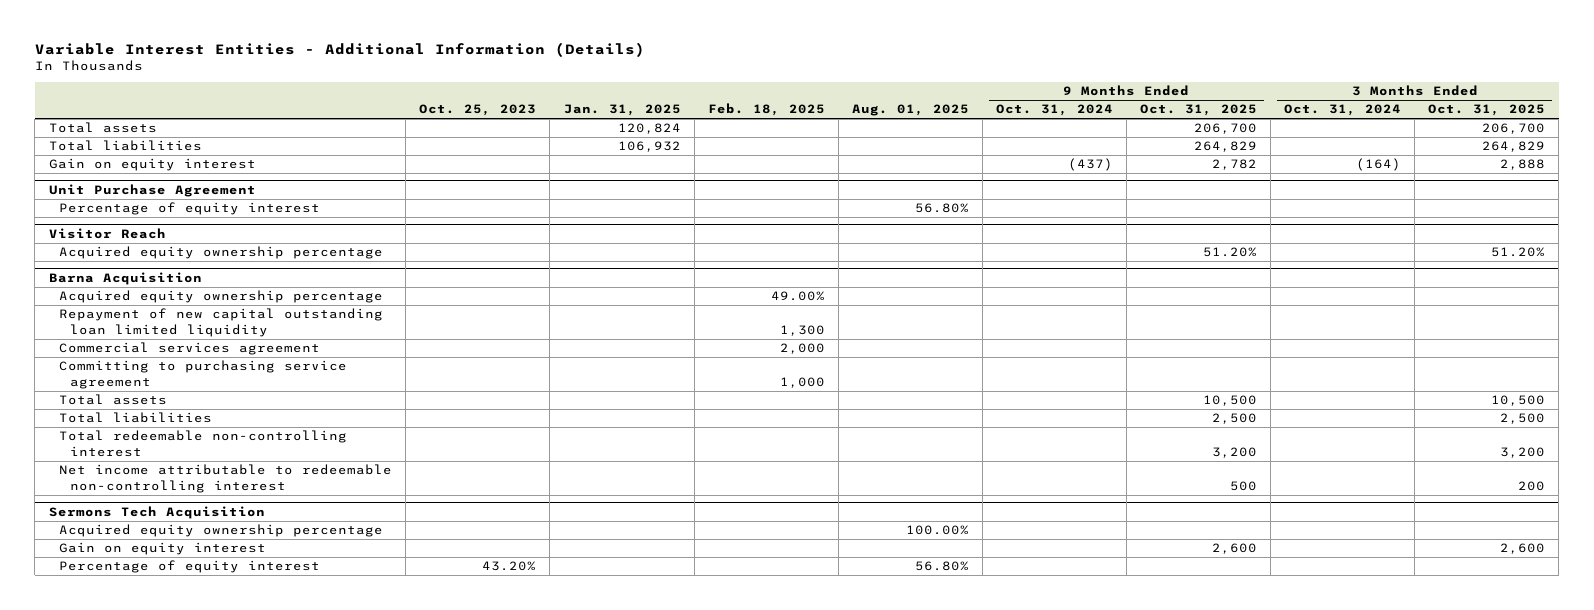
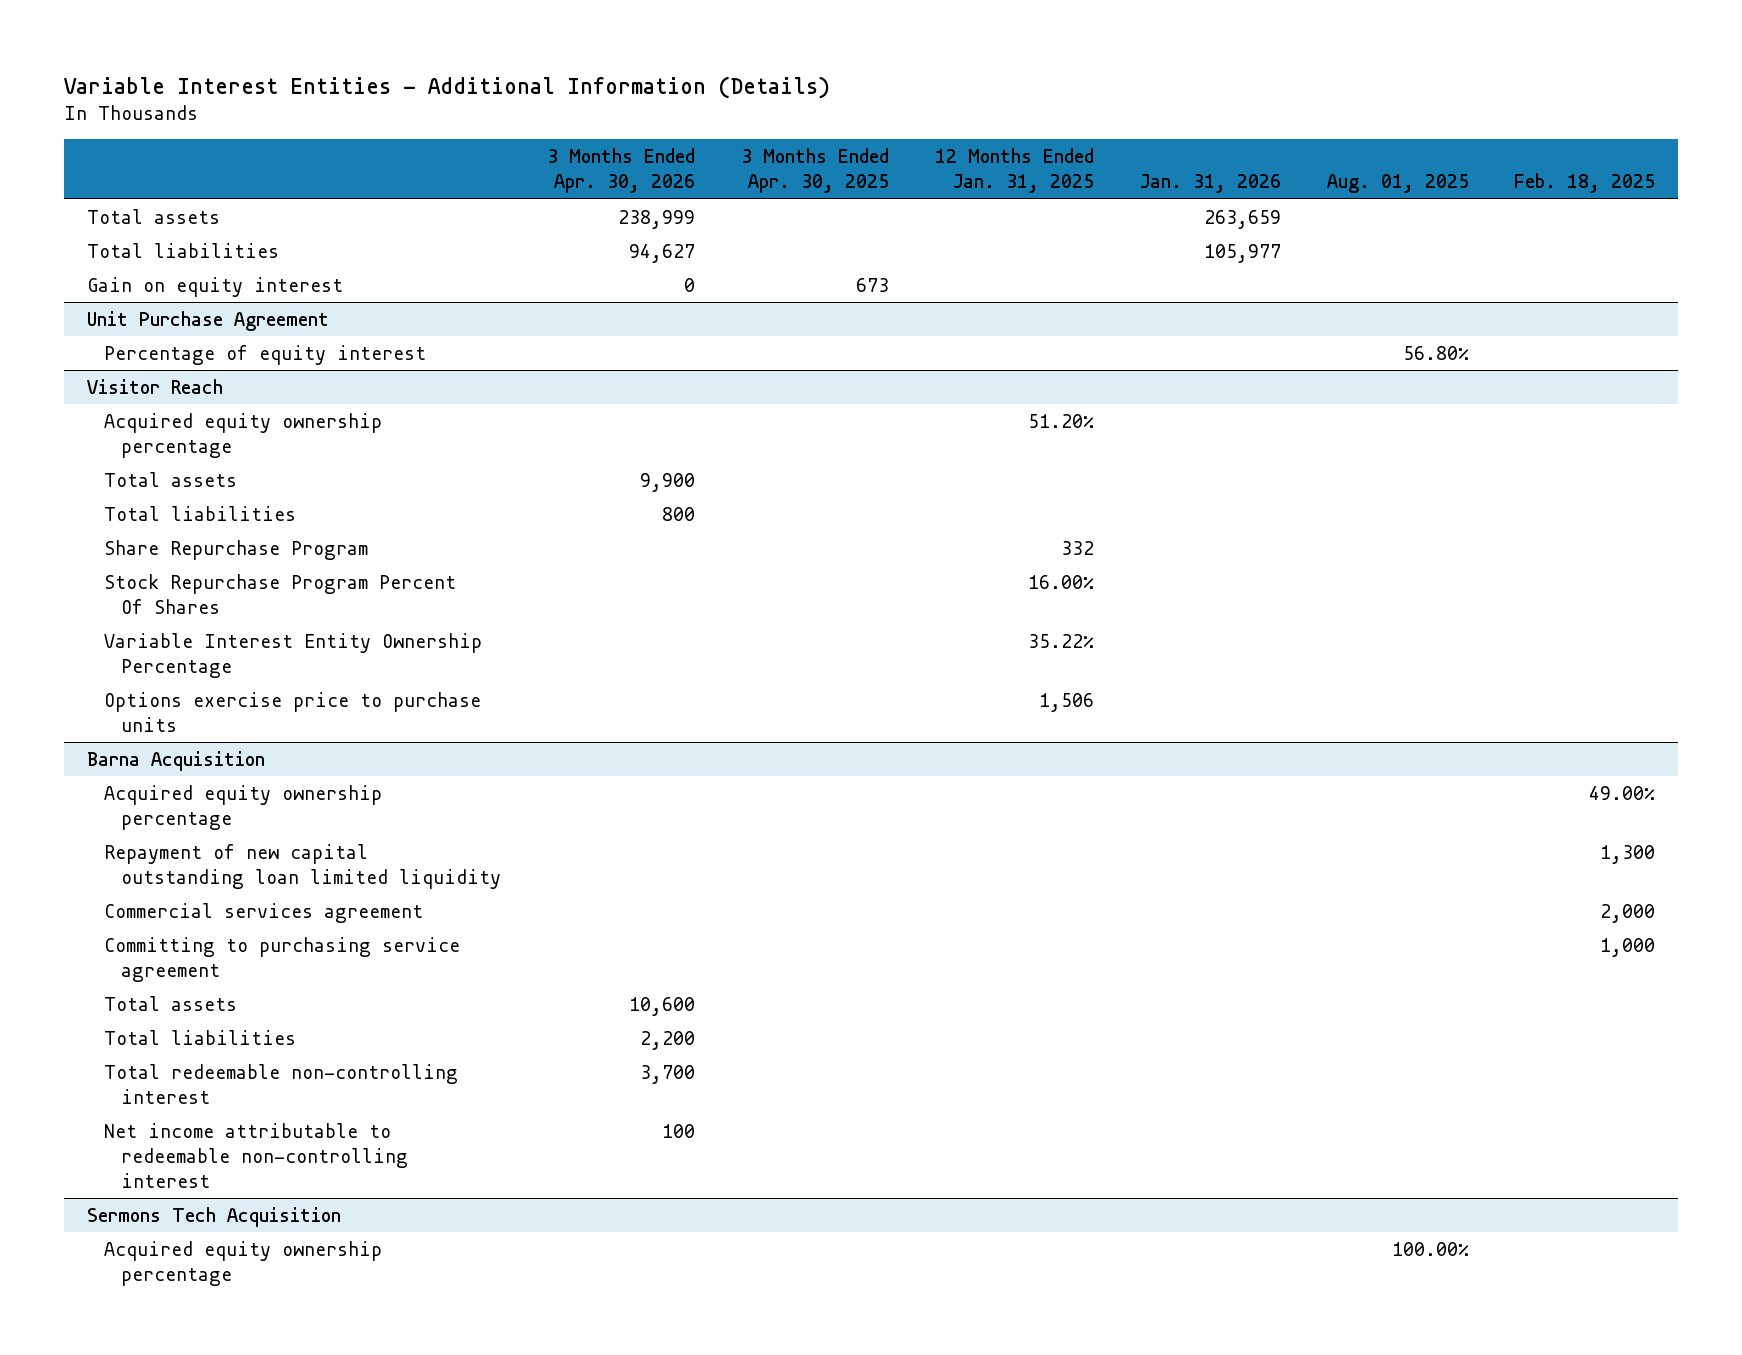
- | Oct. 25, 2023 | Jan. 31, 2025 | Feb. 18, 2025 | Aug. 01, 2025 | 9 Months Ended Oct. 31, 2024 | 9 Months Ended Oct. 31, 2025 | 3 Months Ended Oct. 31, 2024 | 3 Months Ended Oct. 31, 2025
+ | 3 Months Ended Apr. 30, 2026 | 3 Months Ended Apr. 30, 2025 | 12 Months Ended Jan. 31, 2025 | Jan. 31, 2026 | Aug. 01, 2025 | Feb. 18, 2025
@ Visitor Reach
+ Total assets | 9,900 | | | | |
+ Total liabilities | 800 | | | | |
+ Share Repurchase Program | | | 332 | | |
+ Stock Repurchase Program Percent Of Shares | | | 16.00% | | |
+ Variable Interest Entity Ownership Percentage | | | 35.22% | | |
+ Options exercise price to purchase units | | | 1,506 | | |
@ Sermons Tech Acquisition
- Gain on equity interest | | | | | | 2,600 | | 2,600
- Percentage of equity interest | 43.20% | | | 56.80% | | | |

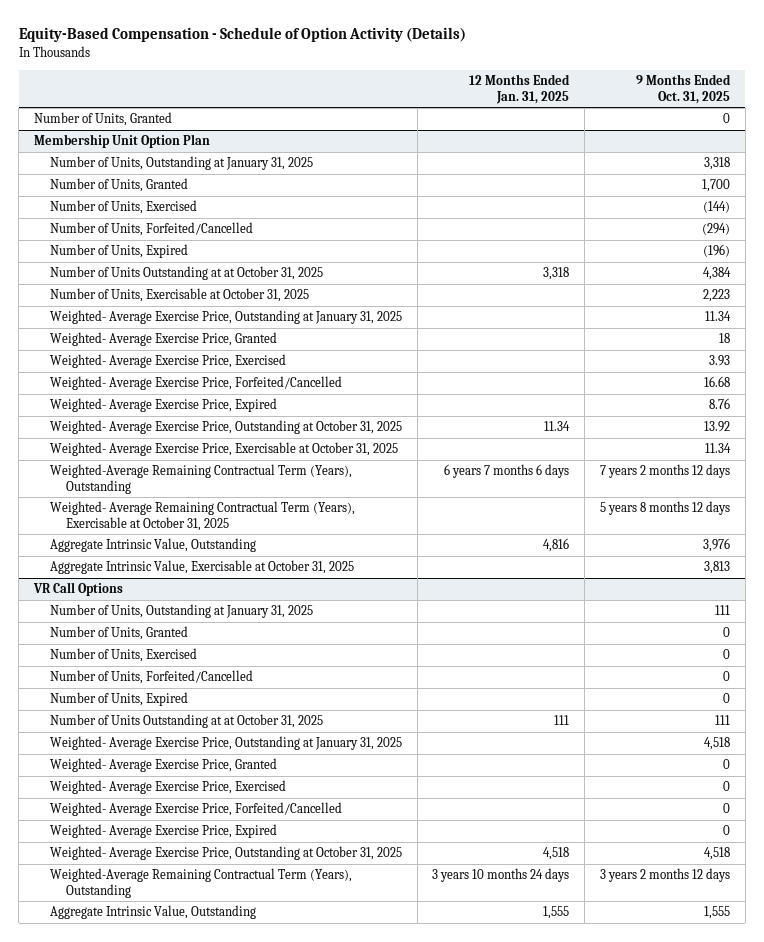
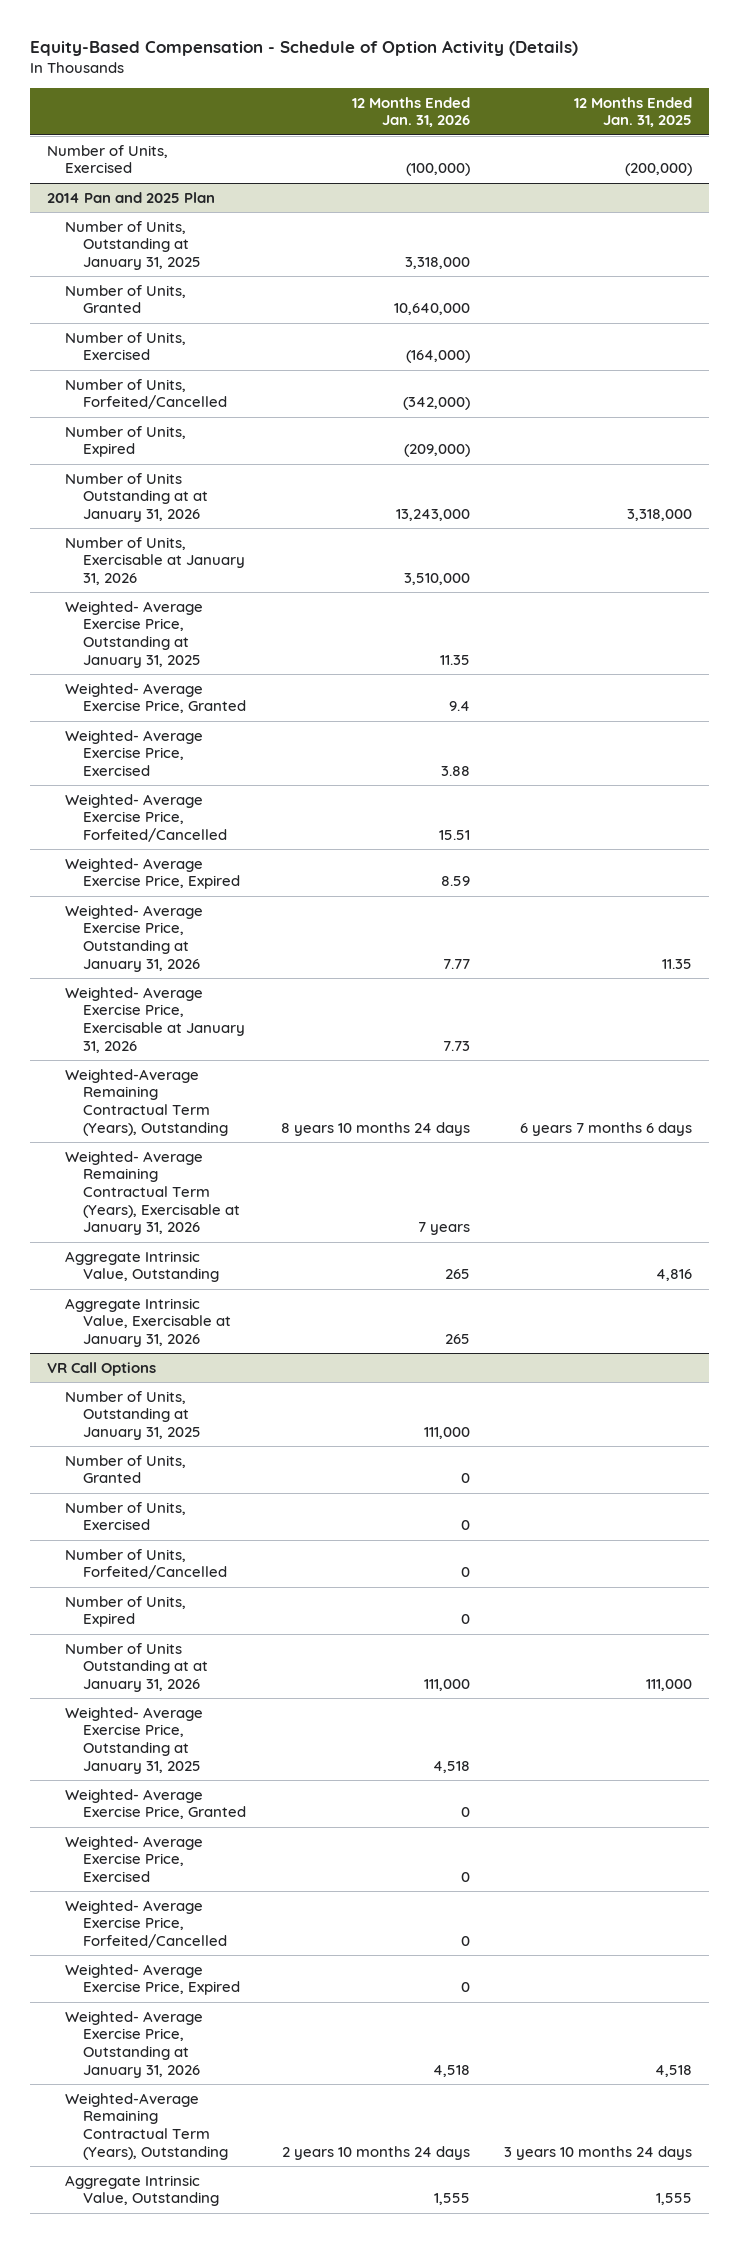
- | 12 Months Ended Jan. 31, 2025 | 9 Months Ended Oct. 31, 2025
+ | 12 Months Ended Jan. 31, 2026 | 12 Months Ended Jan. 31, 2025
- Number of Units, Granted | | 0
- Membership Unit Option Plan
+ Number of Units, Exercised | (100,000) | (200,000)
+ 2014 Pan and 2025 Plan
- Number of Units Outstanding at at October 31, 2025 | 3,318 | 4,384
- Number of Units, Exercisable at October 31, 2025 | | 2,223
+ Number of Units Outstanding at at January 31, 2026 | 13,243,000 | 3,318,000
+ Number of Units, Exercisable at January 31, 2026 | 3,510,000 |
- Weighted- Average Exercise Price, Outstanding at October 31, 2025 | 11.34 | 13.92
- Weighted- Average Exercise Price, Exercisable at October 31, 2025 | | 11.34
+ Weighted- Average Exercise Price, Outstanding at January 31, 2026 | 7.77 | 11.35
+ Weighted- Average Exercise Price, Exercisable at January 31, 2026 | 7.73 |
- Weighted- Average Remaining Contractual Term (Years), Exercisable at October 31, 2025 | | 5 years 8 months 12 days
+ Weighted- Average Remaining Contractual Term (Years), Exercisable at January 31, 2026 | 7 years |
- Aggregate Intrinsic Value, Exercisable at October 31, 2025 | | 3,813
+ Aggregate Intrinsic Value, Exercisable at January 31, 2026 | 265 |
@ VR Call Options
- Number of Units Outstanding at at October 31, 2025 | 111 | 111
+ Number of Units Outstanding at at January 31, 2026 | 111,000 | 111,000
- Weighted- Average Exercise Price, Outstanding at October 31, 2025 | 4,518 | 4,518
+ Weighted- Average Exercise Price, Outstanding at January 31, 2026 | 4,518 | 4,518

